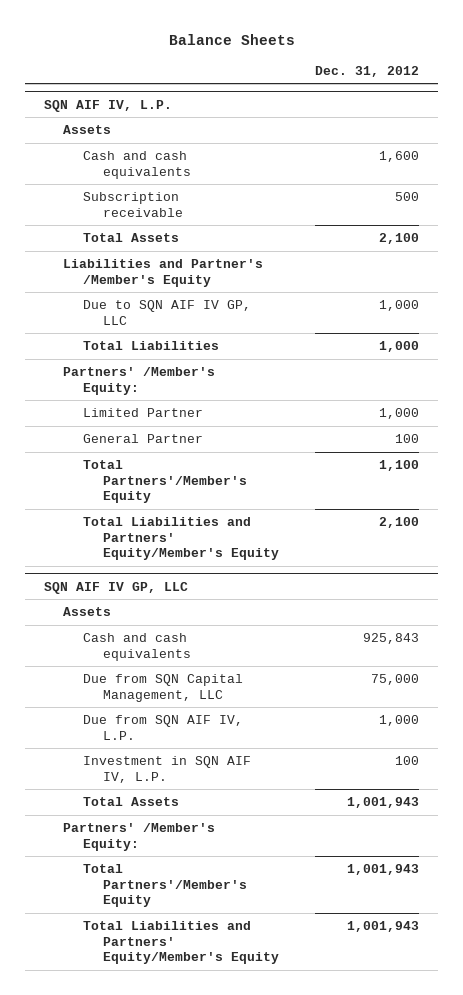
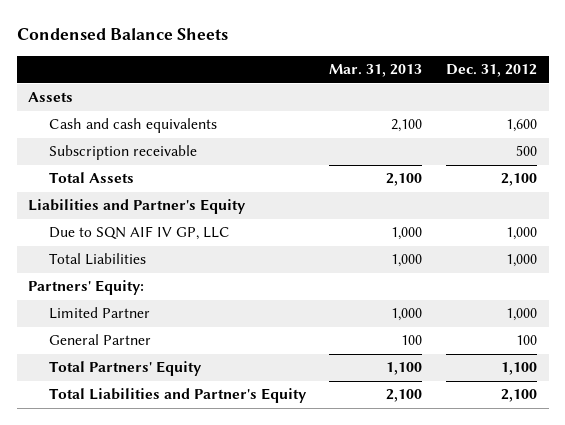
- Balance Sheets
+ Condensed Balance Sheets
- | Dec. 31, 2012
+ | Mar. 31, 2013 | Dec. 31, 2012
- SQN AIF IV, L.P.
- Liabilities and Partner's /Member's Equity
+ Liabilities and Partner's Equity
- Partners' /Member's Equity:
+ Partners' Equity:
- Total Partners'/Member's Equity | 1,100
- Total Liabilities and Partners' Equity/Member's Equity | 2,100
- SQN AIF IV GP, LLC
- Assets
- Cash and cash equivalents | 925,843
- Due from SQN Capital Management, LLC | 75,000
- Due from SQN AIF IV, L.P. | 1,000
- Investment in SQN AIF IV, L.P. | 100
- Total Assets | 1,001,943
- Partners' /Member's Equity:
- Total Partners'/Member's Equity | 1,001,943
- Total Liabilities and Partners' Equity/Member's Equity | 1,001,943
+ Total Partners' Equity | 1,100 | 1,100
+ Total Liabilities and Partner's Equity | 2,100 | 2,100

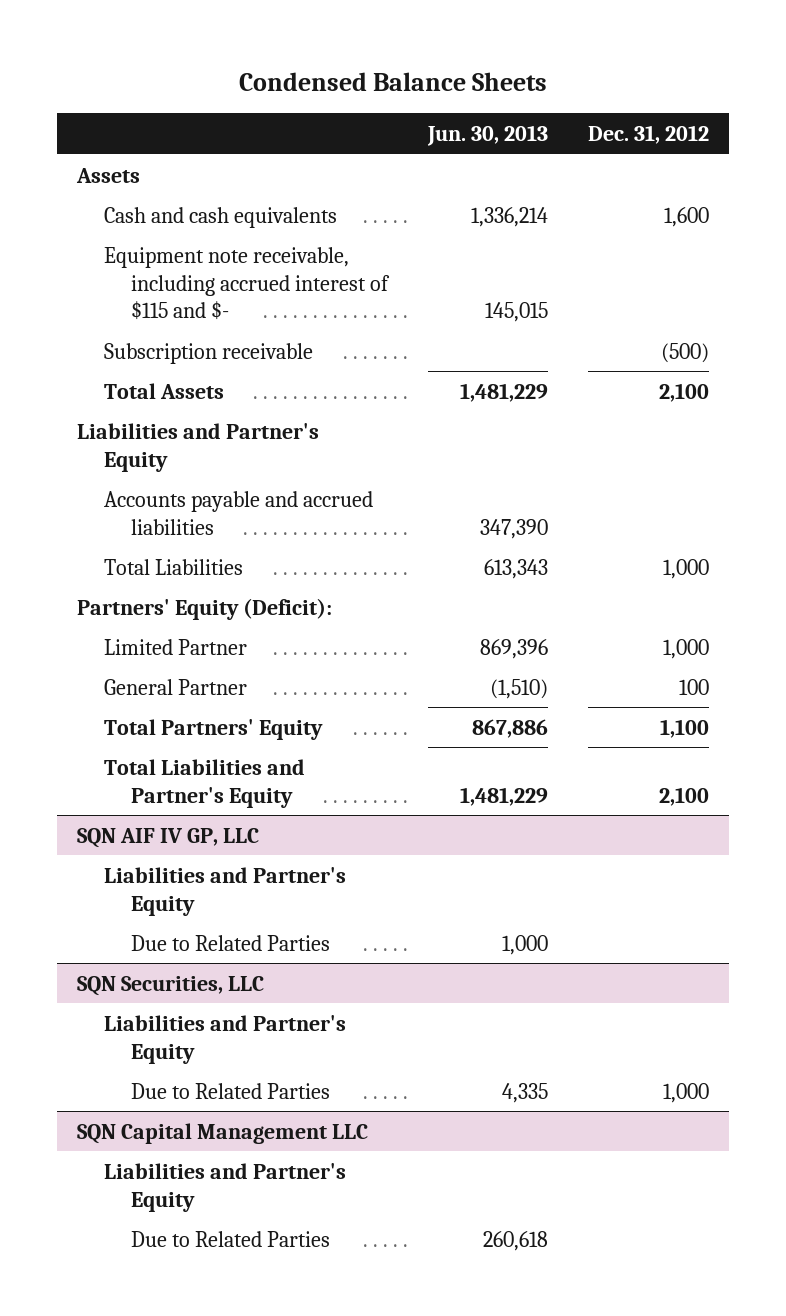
- | Mar. 31, 2013 | Dec. 31, 2012
+ | Jun. 30, 2013 | Dec. 31, 2012
- Subscription receivable | | 500
+ Equipment note receivable, including accrued interest of $115 and $- | 145,015 |
+ Subscription receivable | | (500)
- Due to SQN AIF IV GP, LLC | 1,000 | 1,000
+ Accounts payable and accrued liabilities | 347,390 |
- Partners' Equity:
+ Partners' Equity (Deficit):
+ SQN AIF IV GP, LLC
+ Liabilities and Partner's Equity
+ Due to Related Parties | 1,000 |
+ SQN Securities, LLC
+ Liabilities and Partner's Equity
+ Due to Related Parties | 4,335 | 1,000
+ SQN Capital Management LLC
+ Liabilities and Partner's Equity
+ Due to Related Parties | 260,618 |

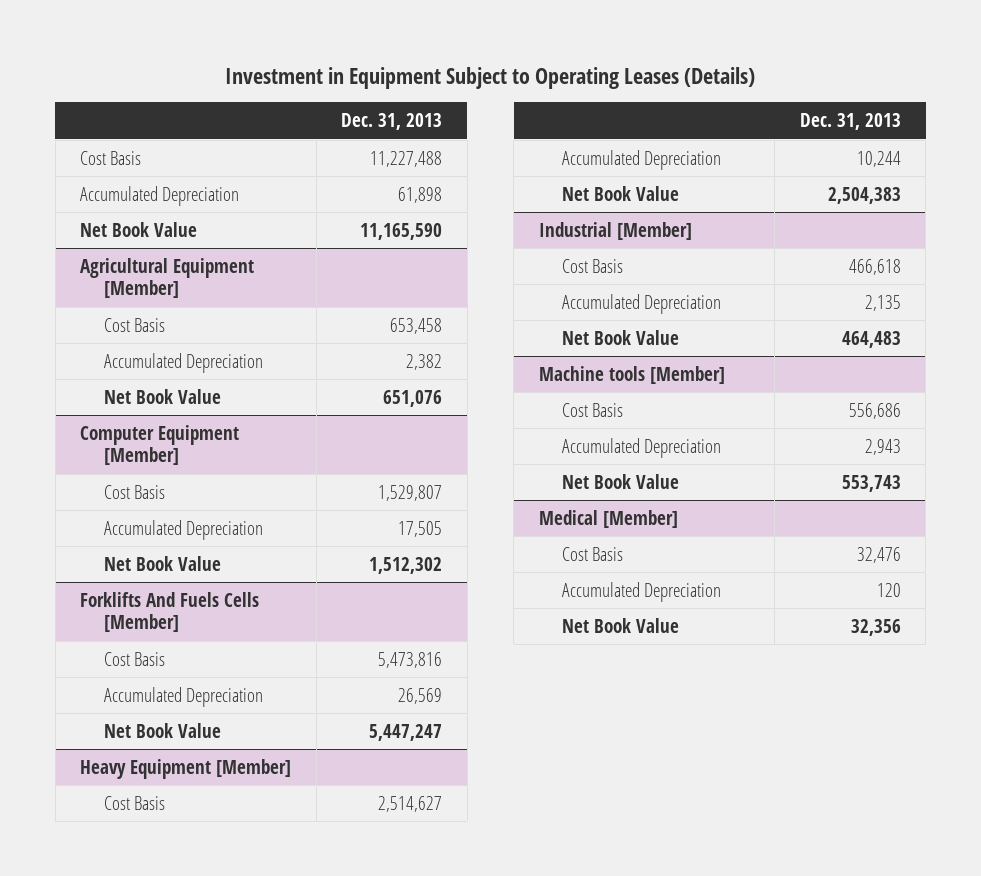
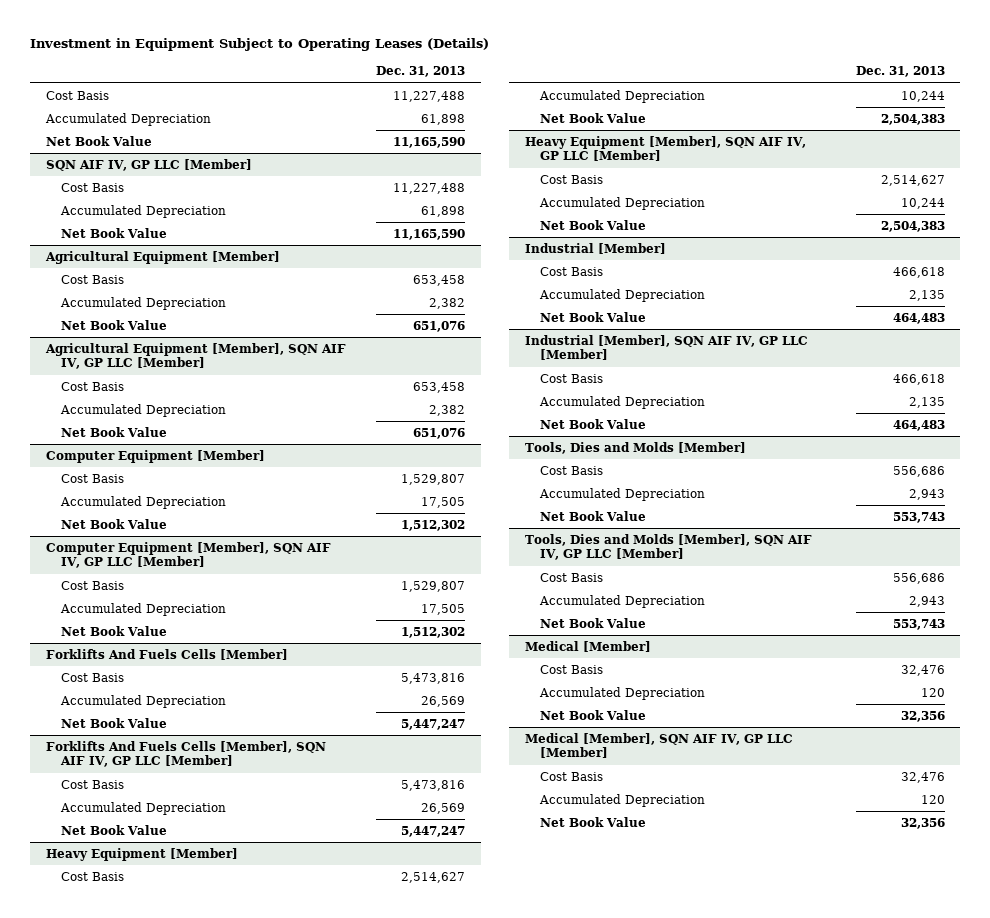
+ SQN AIF IV, GP LLC [Member]
+ Cost Basis | 11,227,488
+ Accumulated Depreciation | 61,898
+ Net Book Value | 11,165,590
+ Agricultural Equipment [Member], SQN AIF IV, GP LLC [Member]
+ Cost Basis | 653,458
+ Accumulated Depreciation | 2,382
+ Net Book Value | 651,076
+ Computer Equipment [Member], SQN AIF IV, GP LLC [Member]
+ Cost Basis | 1,529,807
+ Accumulated Depreciation | 17,505
+ Net Book Value | 1,512,302
+ Forklifts And Fuels Cells [Member], SQN AIF IV, GP LLC [Member]
+ Cost Basis | 5,473,816
+ Accumulated Depreciation | 26,569
+ Net Book Value | 5,447,247
+ Heavy Equipment [Member], SQN AIF IV, GP LLC [Member]
+ Cost Basis | 2,514,627
+ Accumulated Depreciation | 10,244
+ Net Book Value | 2,504,383
- Machine tools [Member]
+ Industrial [Member], SQN AIF IV, GP LLC [Member]
+ Cost Basis | 466,618
+ Accumulated Depreciation | 2,135
+ Net Book Value | 464,483
+ Tools, Dies and Molds [Member]
+ Tools, Dies and Molds [Member], SQN AIF IV, GP LLC [Member]
+ Cost Basis | 556,686
+ Accumulated Depreciation | 2,943
+ Net Book Value | 553,743
+ Medical [Member], SQN AIF IV, GP LLC [Member]
+ Cost Basis | 32,476
+ Accumulated Depreciation | 120
+ Net Book Value | 32,356

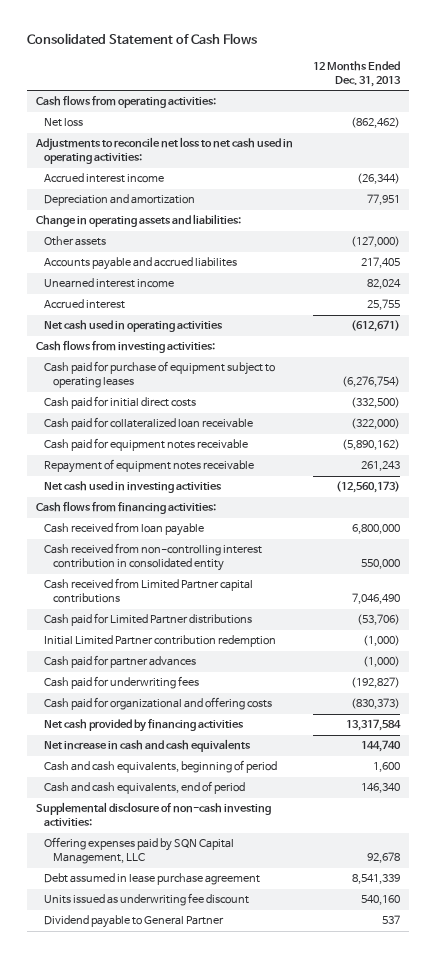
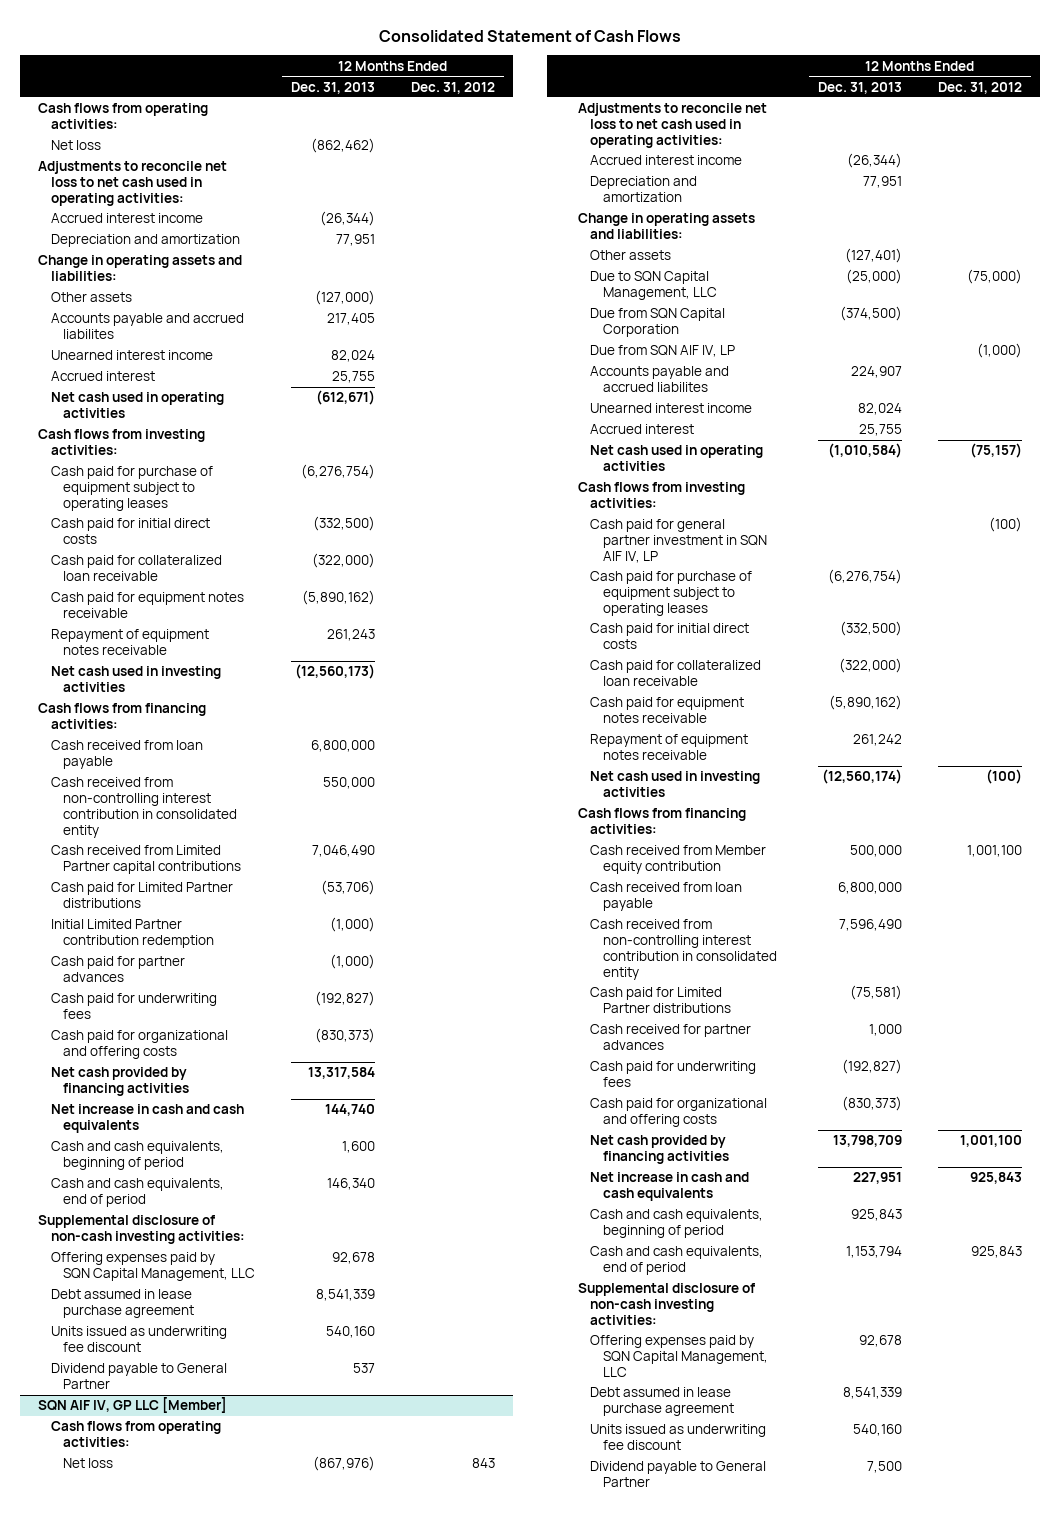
- | 12 Months Ended Dec. 31, 2013
+ | 12 Months Ended Dec. 31, 2013 | 12 Months Ended Dec. 31, 2012
+ SQN AIF IV, GP LLC [Member]
+ Cash flows from operating activities:
+ Net loss | (867,976) | 843
+ Adjustments to reconcile net loss to net cash used in operating activities:
+ Accrued interest income | (26,344) |
+ Depreciation and amortization | 77,951 |
+ Change in operating assets and liabilities:
+ Other assets | (127,401) |
+ Due to SQN Capital Management, LLC | (25,000) | (75,000)
+ Due from SQN Capital Corporation | (374,500) |
+ Due from SQN AIF IV, LP | | (1,000)
+ Accounts payable and accrued liabilites | 224,907 |
+ Unearned interest income | 82,024 |
+ Accrued interest | 25,755 |
+ Net cash used in operating activities | (1,010,584) | (75,157)
+ Cash flows from investing activities:
+ Cash paid for general partner investment in SQN AIF IV, LP | | (100)
+ Cash paid for purchase of equipment subject to operating leases | (6,276,754) |
+ Cash paid for initial direct costs | (332,500) |
+ Cash paid for collateralized loan receivable | (322,000) |
+ Cash paid for equipment notes receivable | (5,890,162) |
+ Repayment of equipment notes receivable | 261,242 |
+ Net cash used in investing activities | (12,560,174) | (100)
+ Cash flows from financing activities:
+ Cash received from Member equity contribution | 500,000 | 1,001,100
+ Cash received from loan payable | 6,800,000 |
+ Cash received from non-controlling interest contribution in consolidated entity | 7,596,490 |
+ Cash paid for Limited Partner distributions | (75,581) |
+ Cash received for partner advances | 1,000 |
+ Cash paid for underwriting fees | (192,827) |
+ Cash paid for organizational and offering costs | (830,373) |
+ Net cash provided by financing activities | 13,798,709 | 1,001,100
+ Net increase in cash and cash equivalents | 227,951 | 925,843
+ Cash and cash equivalents, beginning of period | 925,843 |
+ Cash and cash equivalents, end of period | 1,153,794 | 925,843
+ Supplemental disclosure of non-cash investing activities:
+ Offering expenses paid by SQN Capital Management, LLC | 92,678 |
+ Debt assumed in lease purchase agreement | 8,541,339 |
+ Units issued as underwriting fee discount | 540,160 |
+ Dividend payable to General Partner | 7,500 |

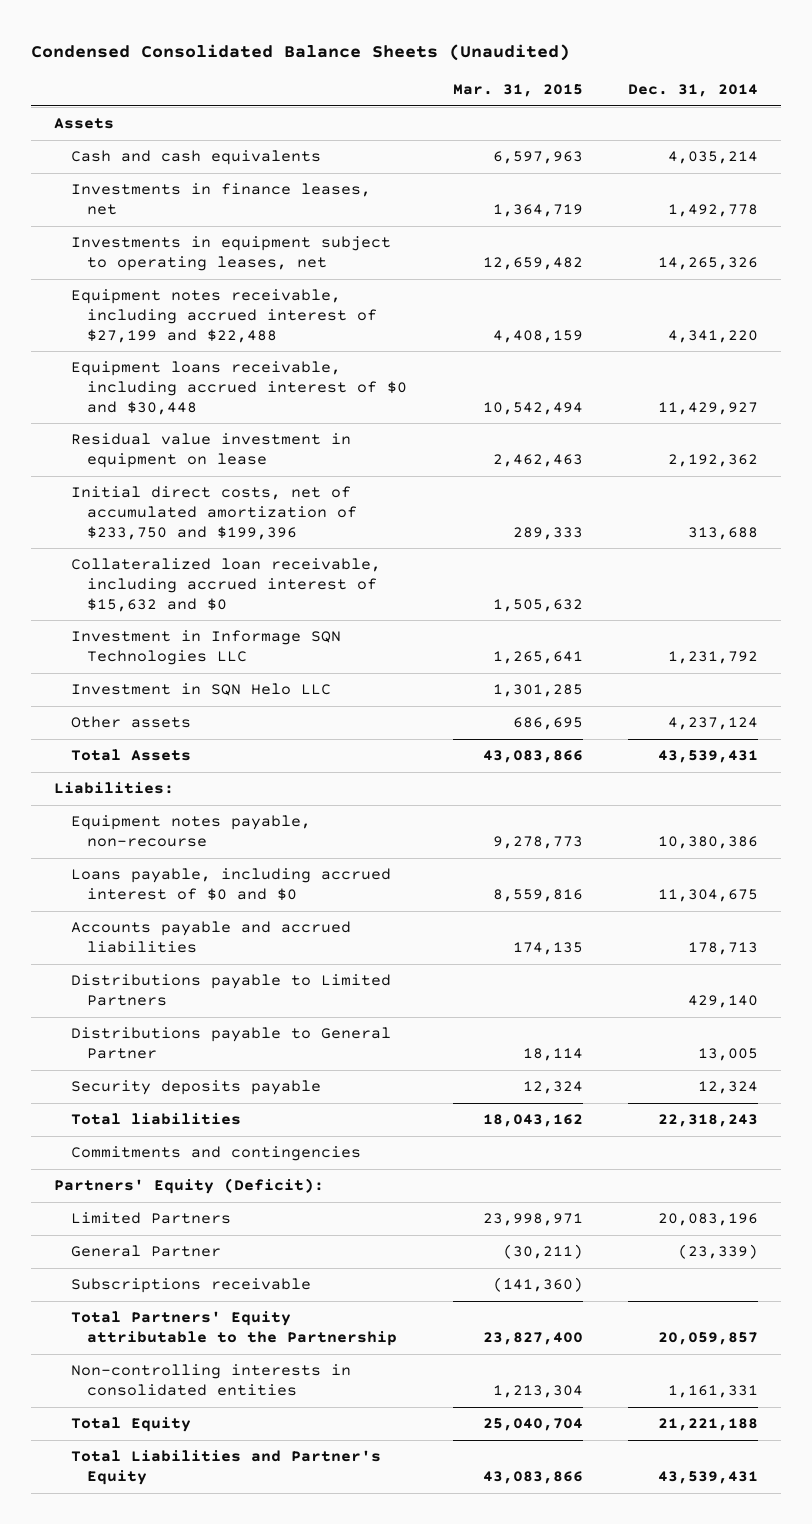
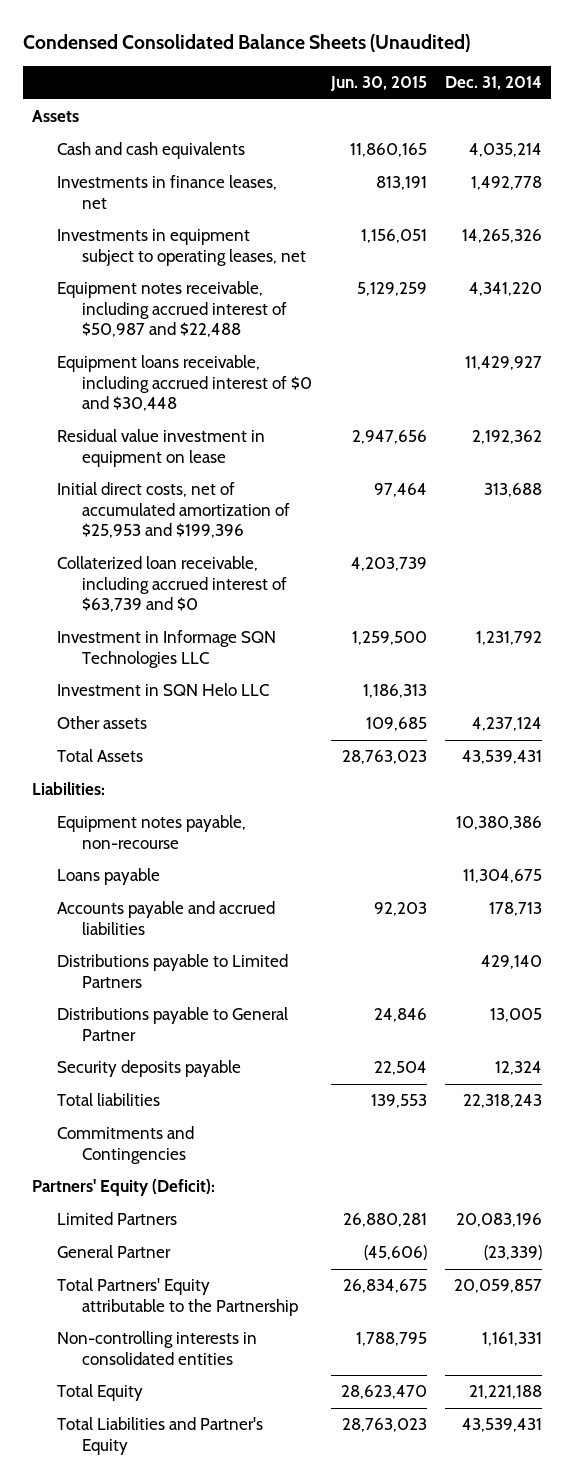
- | Mar. 31, 2015 | Dec. 31, 2014
+ | Jun. 30, 2015 | Dec. 31, 2014
- Equipment notes receivable, including accrued interest of $27,199 and $22,488 | 4,408,159 | 4,341,220
+ Equipment notes receivable, including accrued interest of $50,987 and $22,488 | 5,129,259 | 4,341,220
- Initial direct costs, net of accumulated amortization of $233,750 and $199,396 | 289,333 | 313,688
- Collateralized loan receivable, including accrued interest of $15,632 and $0 | 1,505,632 |
+ Initial direct costs, net of accumulated amortization of $25,953 and $199,396 | 97,464 | 313,688
+ Collaterized loan receivable, including accrued interest of $63,739 and $0 | 4,203,739 |
- Loans payable, including accrued interest of $0 and $0 | 8,559,816 | 11,304,675
+ Loans payable | | 11,304,675
- Commitments and contingencies
+ Commitments and Contingencies
- Subscriptions receivable | (141,360) |

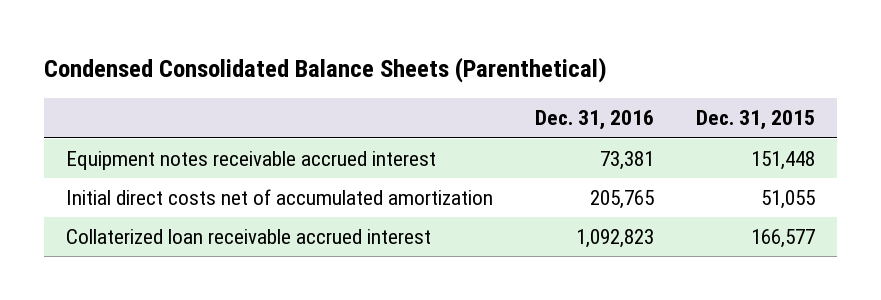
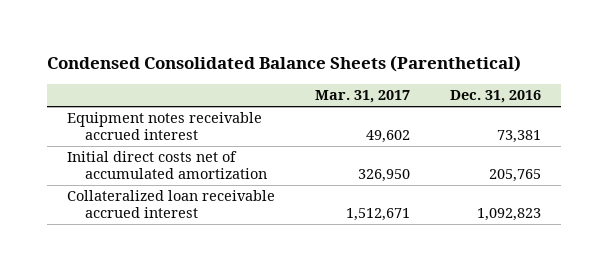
- | Dec. 31, 2016 | Dec. 31, 2015
+ | Mar. 31, 2017 | Dec. 31, 2016
- Collaterized loan receivable accrued interest | 1,092,823 | 166,577
+ Collateralized loan receivable accrued interest | 1,512,671 | 1,092,823

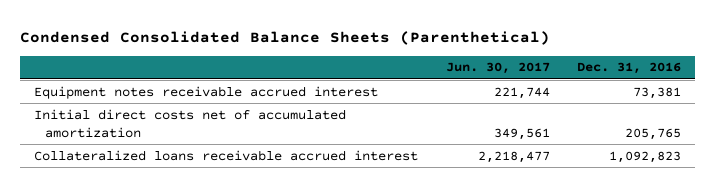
- | Mar. 31, 2017 | Dec. 31, 2016
+ | Jun. 30, 2017 | Dec. 31, 2016
- Collateralized loan receivable accrued interest | 1,512,671 | 1,092,823
+ Collateralized loans receivable accrued interest | 2,218,477 | 1,092,823

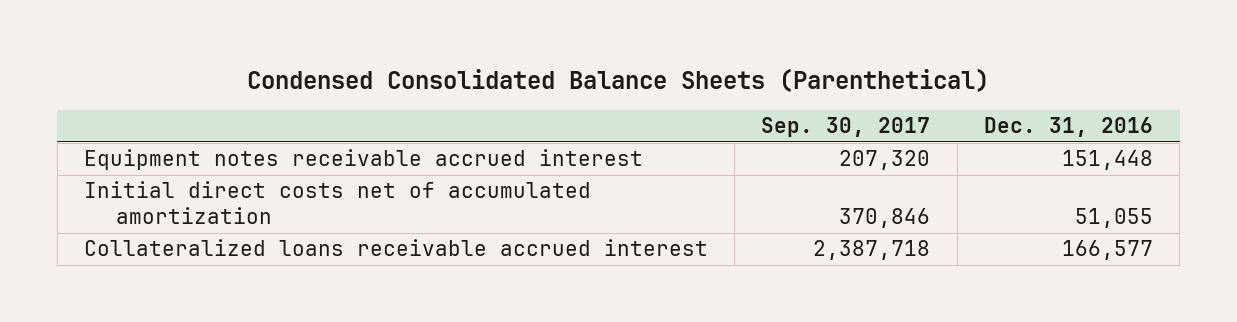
- | Jun. 30, 2017 | Dec. 31, 2016
+ | Sep. 30, 2017 | Dec. 31, 2016
- Equipment notes receivable accrued interest | 221,744 | 73,381
- Initial direct costs net of accumulated amortization | 349,561 | 205,765
- Collateralized loans receivable accrued interest | 2,218,477 | 1,092,823
+ Equipment notes receivable accrued interest | 207,320 | 151,448
+ Initial direct costs net of accumulated amortization | 370,846 | 51,055
+ Collateralized loans receivable accrued interest | 2,387,718 | 166,577

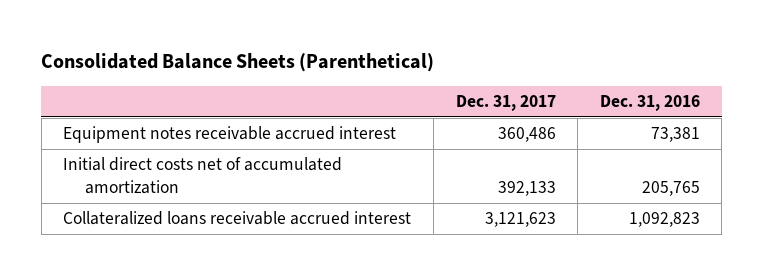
- Condensed Consolidated Balance Sheets (Parenthetical)
+ Consolidated Balance Sheets (Parenthetical)
- | Sep. 30, 2017 | Dec. 31, 2016
+ | Dec. 31, 2017 | Dec. 31, 2016
- Equipment notes receivable accrued interest | 207,320 | 151,448
- Initial direct costs net of accumulated amortization | 370,846 | 51,055
- Collateralized loans receivable accrued interest | 2,387,718 | 166,577
+ Equipment notes receivable accrued interest | 360,486 | 73,381
+ Initial direct costs net of accumulated amortization | 392,133 | 205,765
+ Collateralized loans receivable accrued interest | 3,121,623 | 1,092,823

